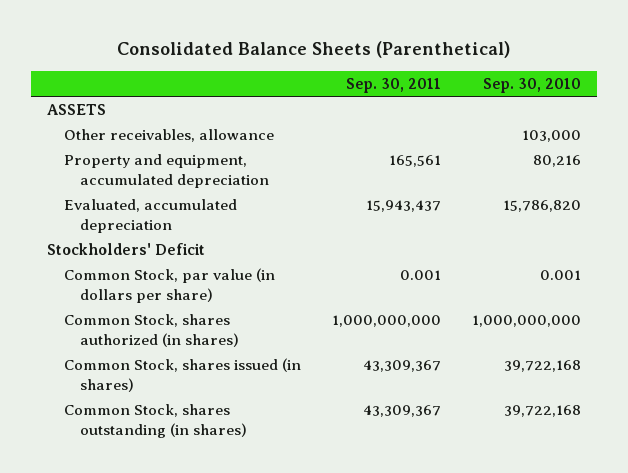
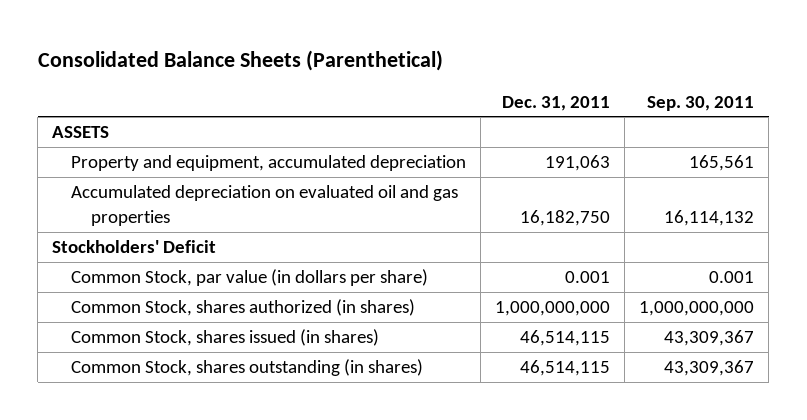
- | Sep. 30, 2011 | Sep. 30, 2010
+ | Dec. 31, 2011 | Sep. 30, 2011
- Other receivables, allowance | | 103,000
- Evaluated, accumulated depreciation | 15,943,437 | 15,786,820
+ Accumulated depreciation on evaluated oil and gas properties | 16,182,750 | 16,114,132

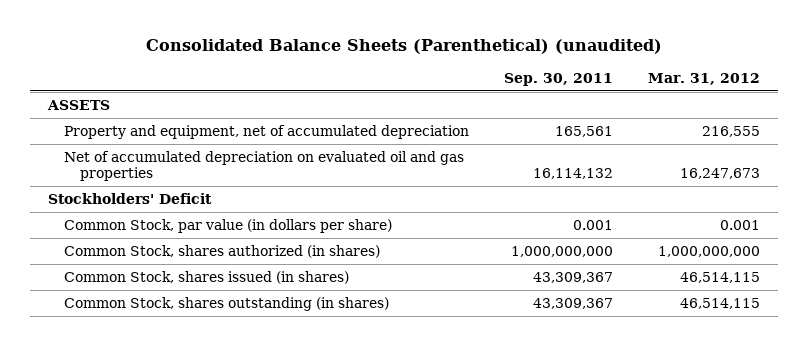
- Consolidated Balance Sheets (Parenthetical)
+ Consolidated Balance Sheets (Parenthetical) (unaudited)
- | Dec. 31, 2011 | Sep. 30, 2011
+ | Sep. 30, 2011 | Mar. 31, 2012
- Property and equipment, accumulated depreciation | 191,063 | 165,561
- Accumulated depreciation on evaluated oil and gas properties | 16,182,750 | 16,114,132
+ Property and equipment, net of accumulated depreciation | 165,561 | 216,555
+ Net of accumulated depreciation on evaluated oil and gas properties | 16,114,132 | 16,247,673

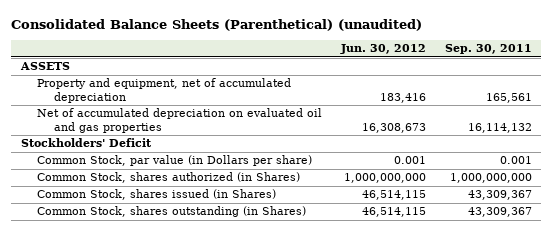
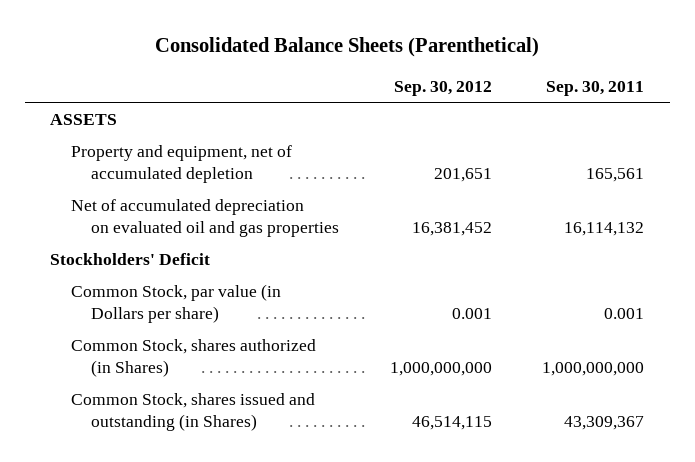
- Consolidated Balance Sheets (Parenthetical) (unaudited)
+ Consolidated Balance Sheets (Parenthetical)
- | Jun. 30, 2012 | Sep. 30, 2011
+ | Sep. 30, 2012 | Sep. 30, 2011
- Property and equipment, net of accumulated depreciation | 183,416 | 165,561
+ Property and equipment, net of accumulated depletion | 201,651 | 165,561
- Common Stock, shares issued (in Shares) | 46,514,115 | 43,309,367
- Common Stock, shares outstanding (in Shares) | 46,514,115 | 43,309,367
+ Common Stock, shares issued and outstanding (in Shares) | 46,514,115 | 43,309,367

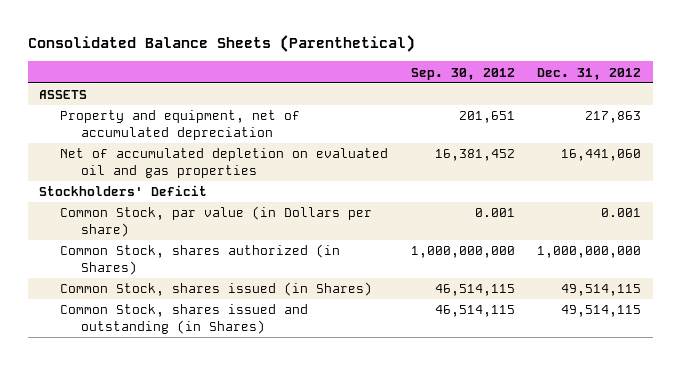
- | Sep. 30, 2012 | Sep. 30, 2011
+ | Sep. 30, 2012 | Dec. 31, 2012
- Property and equipment, net of accumulated depletion | 201,651 | 165,561
- Net of accumulated depreciation on evaluated oil and gas properties | 16,381,452 | 16,114,132
+ Property and equipment, net of accumulated depreciation | 201,651 | 217,863
+ Net of accumulated depletion on evaluated oil and gas properties | 16,381,452 | 16,441,060
+ Common Stock, shares issued (in Shares) | 46,514,115 | 49,514,115

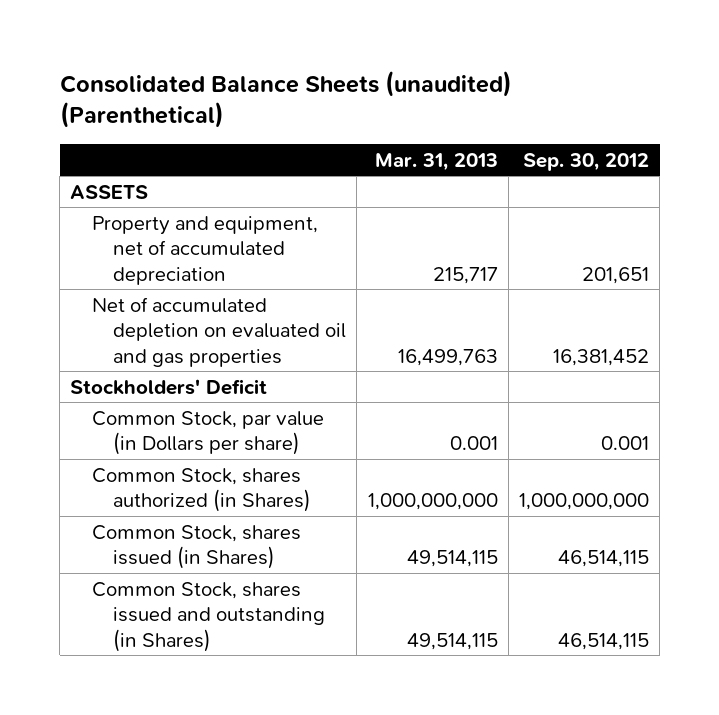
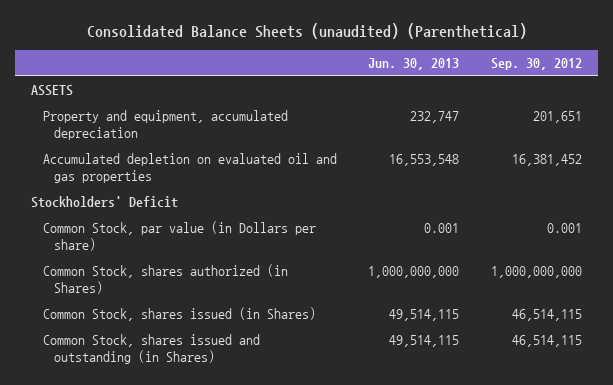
- | Mar. 31, 2013 | Sep. 30, 2012
+ | Jun. 30, 2013 | Sep. 30, 2012
- Property and equipment, net of accumulated depreciation | 215,717 | 201,651
- Net of accumulated depletion on evaluated oil and gas properties | 16,499,763 | 16,381,452
+ Property and equipment, accumulated depreciation | 232,747 | 201,651
+ Accumulated depletion on evaluated oil and gas properties | 16,553,548 | 16,381,452

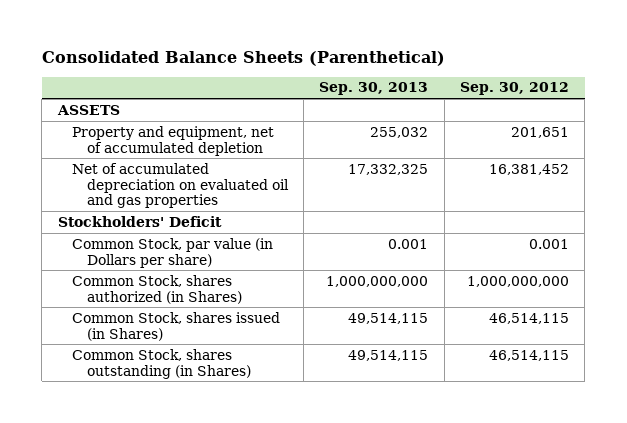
- Consolidated Balance Sheets (unaudited) (Parenthetical)
+ Consolidated Balance Sheets (Parenthetical)
- | Jun. 30, 2013 | Sep. 30, 2012
+ | Sep. 30, 2013 | Sep. 30, 2012
- Property and equipment, accumulated depreciation | 232,747 | 201,651
- Accumulated depletion on evaluated oil and gas properties | 16,553,548 | 16,381,452
+ Property and equipment, net of accumulated depletion | 255,032 | 201,651
+ Net of accumulated depreciation on evaluated oil and gas properties | 17,332,325 | 16,381,452
- Common Stock, shares issued and outstanding (in Shares) | 49,514,115 | 46,514,115
+ Common Stock, shares outstanding (in Shares) | 49,514,115 | 46,514,115

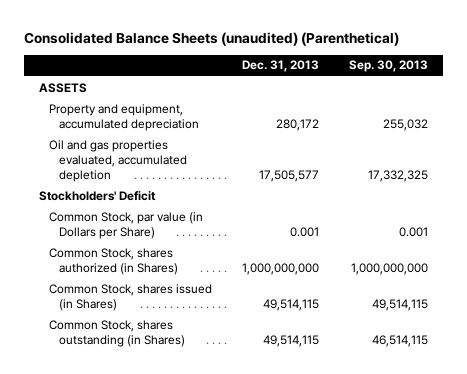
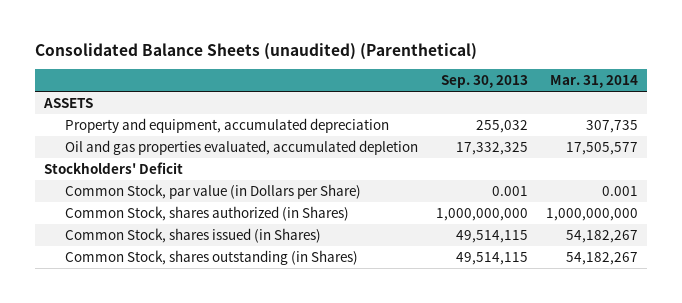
- | Dec. 31, 2013 | Sep. 30, 2013
+ | Sep. 30, 2013 | Mar. 31, 2014
- Common Stock, shares outstanding (in Shares) | 49,514,115 | 46,514,115
+ Common Stock, shares outstanding (in Shares) | 49,514,115 | 54,182,267

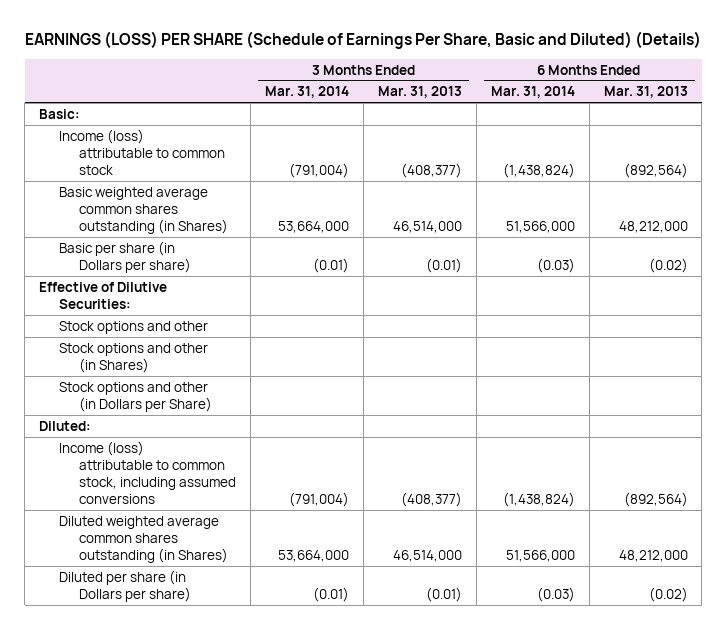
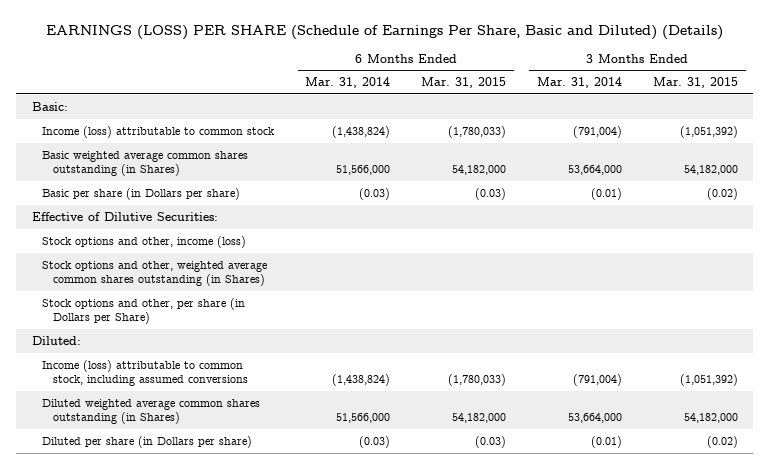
- | 3 Months Ended Mar. 31, 2014 | 3 Months Ended Mar. 31, 2013 | 6 Months Ended Mar. 31, 2014 | 6 Months Ended Mar. 31, 2013
+ | 6 Months Ended Mar. 31, 2014 | 6 Months Ended Mar. 31, 2015 | 3 Months Ended Mar. 31, 2014 | 3 Months Ended Mar. 31, 2015
- Stock options and other
- Stock options and other (in Shares)
- Stock options and other (in Dollars per Share)
+ Stock options and other, income (loss)
+ Stock options and other, weighted average common shares outstanding (in Shares)
+ Stock options and other, per share (in Dollars per Share)

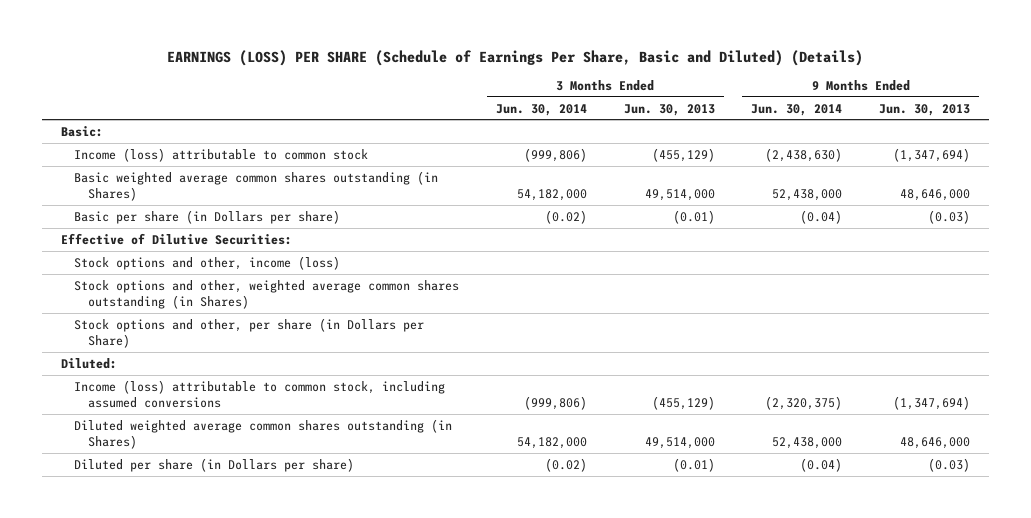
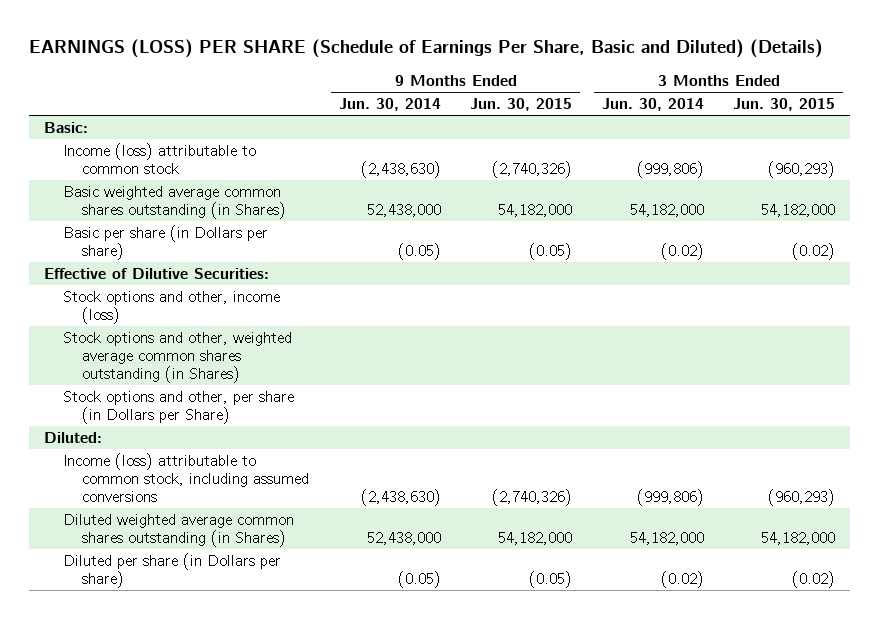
- | 3 Months Ended Jun. 30, 2014 | 3 Months Ended Jun. 30, 2013 | 9 Months Ended Jun. 30, 2014 | 9 Months Ended Jun. 30, 2013
+ | 9 Months Ended Jun. 30, 2014 | 9 Months Ended Jun. 30, 2015 | 3 Months Ended Jun. 30, 2014 | 3 Months Ended Jun. 30, 2015
- Basic per share (in Dollars per share) | (0.02) | (0.01) | (0.04) | (0.03)
+ Basic per share (in Dollars per share) | (0.05) | (0.05) | (0.02) | (0.02)
- Income (loss) attributable to common stock, including assumed conversions | (999,806) | (455,129) | (2,320,375) | (1,347,694)
+ Income (loss) attributable to common stock, including assumed conversions | (2,438,630) | (2,740,326) | (999,806) | (960,293)
- Diluted per share (in Dollars per share) | (0.02) | (0.01) | (0.04) | (0.03)
+ Diluted per share (in Dollars per share) | (0.05) | (0.05) | (0.02) | (0.02)

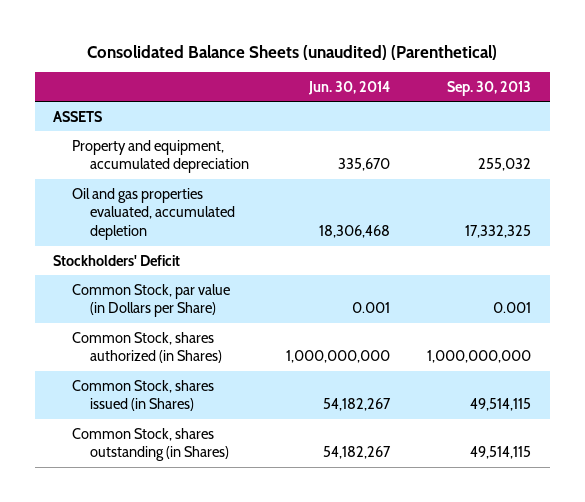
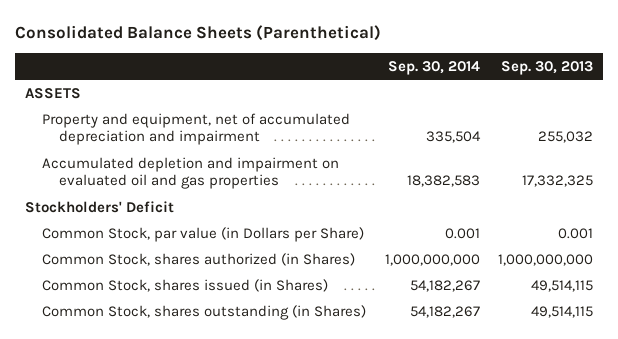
- Consolidated Balance Sheets (unaudited) (Parenthetical)
+ Consolidated Balance Sheets (Parenthetical)
- | Jun. 30, 2014 | Sep. 30, 2013
+ | Sep. 30, 2014 | Sep. 30, 2013
- Property and equipment, accumulated depreciation | 335,670 | 255,032
- Oil and gas properties evaluated, accumulated depletion | 18,306,468 | 17,332,325
+ Property and equipment, net of accumulated depreciation and impairment | 335,504 | 255,032
+ Accumulated depletion and impairment on evaluated oil and gas properties | 18,382,583 | 17,332,325

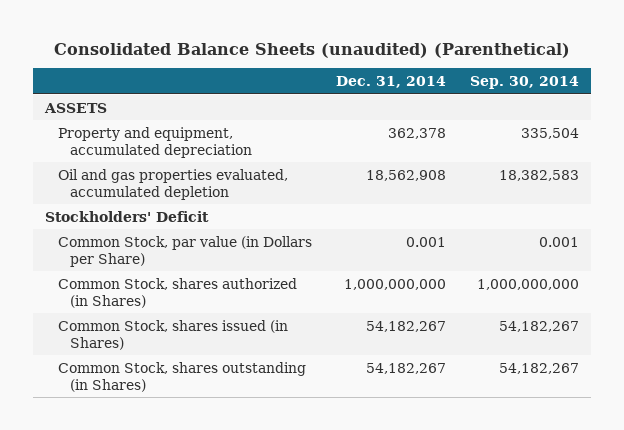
- Consolidated Balance Sheets (Parenthetical)
+ Consolidated Balance Sheets (unaudited) (Parenthetical)
- | Sep. 30, 2014 | Sep. 30, 2013
+ | Dec. 31, 2014 | Sep. 30, 2014
- Property and equipment, net of accumulated depreciation and impairment | 335,504 | 255,032
- Accumulated depletion and impairment on evaluated oil and gas properties | 18,382,583 | 17,332,325
+ Property and equipment, accumulated depreciation | 362,378 | 335,504
+ Oil and gas properties evaluated, accumulated depletion | 18,562,908 | 18,382,583

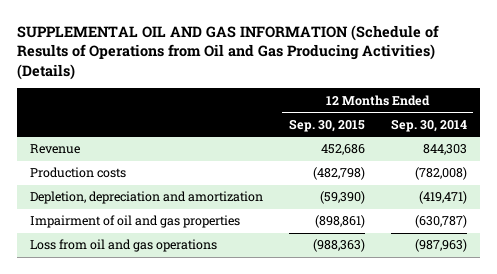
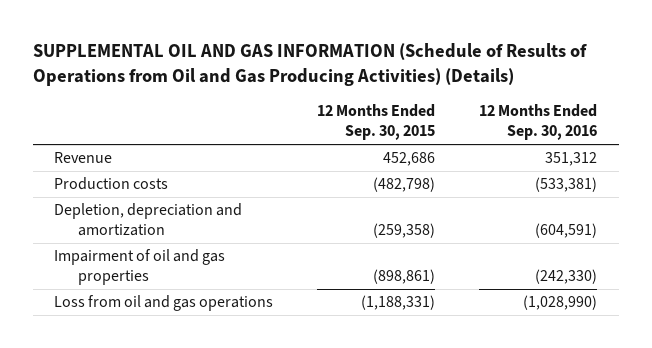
- | 12 Months Ended Sep. 30, 2015 | 12 Months Ended Sep. 30, 2014
+ | 12 Months Ended Sep. 30, 2015 | 12 Months Ended Sep. 30, 2016
- Depletion, depreciation and amortization | (59,390) | (419,471)
+ Depletion, depreciation and amortization | (259,358) | (604,591)
- Loss from oil and gas operations | (988,363) | (987,963)
+ Loss from oil and gas operations | (1,188,331) | (1,028,990)

